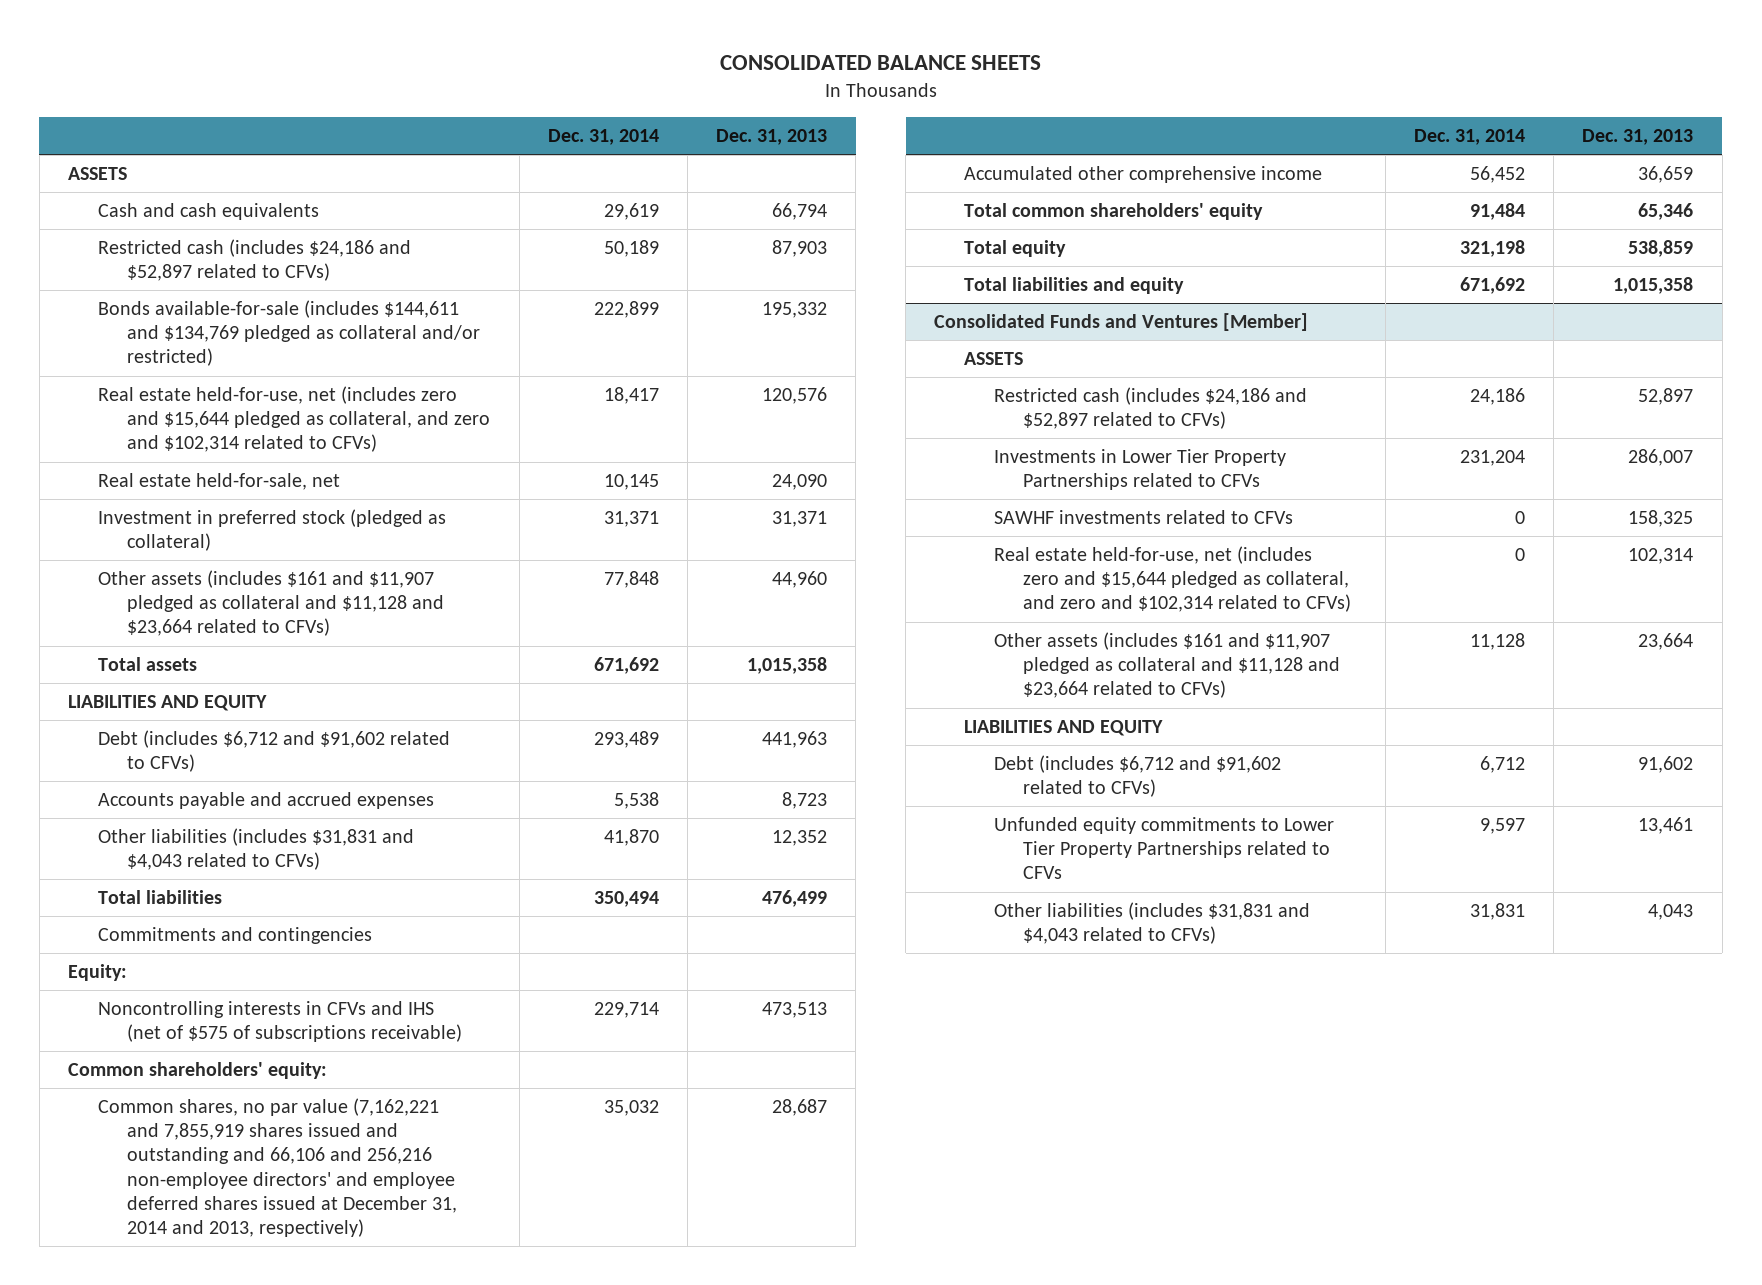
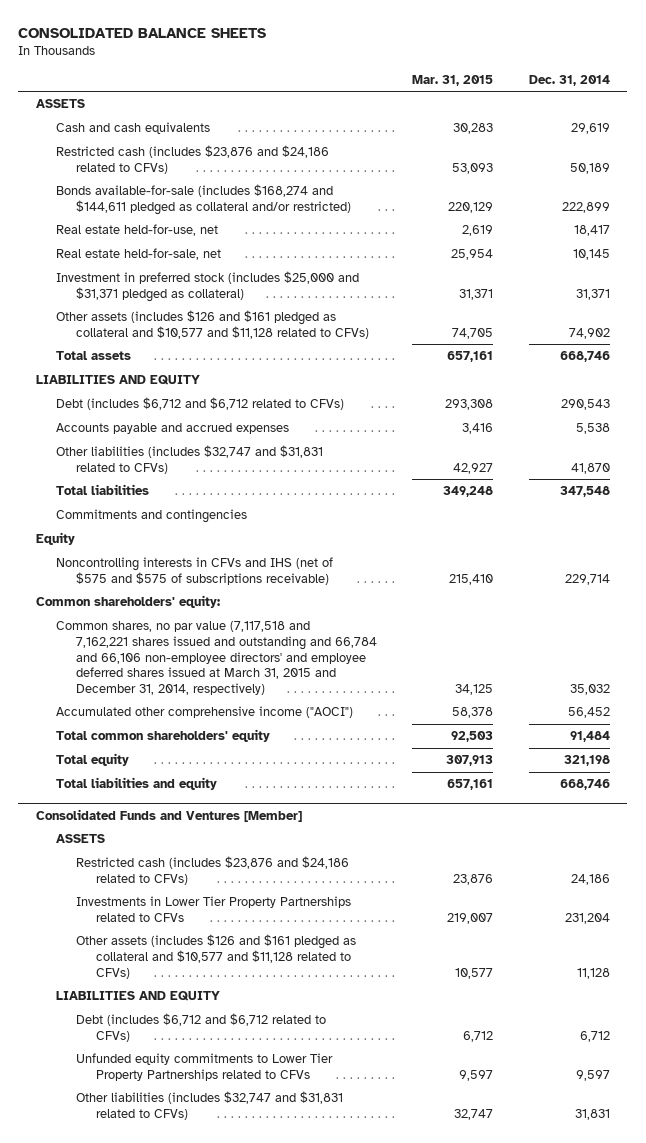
- | Dec. 31, 2014 | Dec. 31, 2013
+ | Mar. 31, 2015 | Dec. 31, 2014
- Restricted cash (includes $24,186 and $52,897 related to CFVs) | 50,189 | 87,903
- Bonds available-for-sale (includes $144,611 and $134,769 pledged as collateral and/or restricted) | 222,899 | 195,332
- Real estate held-for-use, net (includes zero and $15,644 pledged as collateral, and zero and $102,314 related to CFVs) | 18,417 | 120,576
+ Restricted cash (includes $23,876 and $24,186 related to CFVs) | 53,093 | 50,189
+ Bonds available-for-sale (includes $168,274 and $144,611 pledged as collateral and/or restricted) | 220,129 | 222,899
+ Real estate held-for-use, net | 2,619 | 18,417
- Investment in preferred stock (pledged as collateral) | 31,371 | 31,371
- Other assets (includes $161 and $11,907 pledged as collateral and $11,128 and $23,664 related to CFVs) | 77,848 | 44,960
- Total assets | 671,692 | 1,015,358
+ Investment in preferred stock (includes $25,000 and $31,371 pledged as collateral) | 31,371 | 31,371
+ Other assets (includes $126 and $161 pledged as collateral and $10,577 and $11,128 related to CFVs) | 74,705 | 74,902
+ Total assets | 657,161 | 668,746
- Debt (includes $6,712 and $91,602 related to CFVs) | 293,489 | 441,963
+ Debt (includes $6,712 and $6,712 related to CFVs) | 293,308 | 290,543
- Other liabilities (includes $31,831 and $4,043 related to CFVs) | 41,870 | 12,352
- Total liabilities | 350,494 | 476,499
+ Other liabilities (includes $32,747 and $31,831 related to CFVs) | 42,927 | 41,870
+ Total liabilities | 349,248 | 347,548
- Equity:
- Noncontrolling interests in CFVs and IHS (net of $575 of subscriptions receivable) | 229,714 | 473,513
+ Equity
+ Noncontrolling interests in CFVs and IHS (net of $575 and $575 of subscriptions receivable) | 215,410 | 229,714
- Common shares, no par value (7,162,221 and 7,855,919 shares issued and outstanding and 66,106 and 256,216 non-employee directors' and employee deferred shares issued at December 31, 2014 and 2013, respectively) | 35,032 | 28,687
- Accumulated other comprehensive income | 56,452 | 36,659
+ Common shares, no par value (7,117,518 and 7,162,221 shares issued and outstanding and 66,784 and 66,106 non-employee directors' and employee deferred shares issued at March 31, 2015 and December 31, 2014, respectively) | 34,125 | 35,032
+ Accumulated other comprehensive income ("AOCI") | 58,378 | 56,452
- Total liabilities and equity | 671,692 | 1,015,358
+ Total liabilities and equity | 657,161 | 668,746
@ Consolidated Funds and Ventures [Member]
- Restricted cash (includes $24,186 and $52,897 related to CFVs) | 24,186 | 52,897
+ Restricted cash (includes $23,876 and $24,186 related to CFVs) | 23,876 | 24,186
- SAWHF investments related to CFVs | 0 | 158,325
- Real estate held-for-use, net (includes zero and $15,644 pledged as collateral, and zero and $102,314 related to CFVs) | 0 | 102,314
- Other assets (includes $161 and $11,907 pledged as collateral and $11,128 and $23,664 related to CFVs) | 11,128 | 23,664
+ Other assets (includes $126 and $161 pledged as collateral and $10,577 and $11,128 related to CFVs) | 10,577 | 11,128
- Debt (includes $6,712 and $91,602 related to CFVs) | 6,712 | 91,602
+ Debt (includes $6,712 and $6,712 related to CFVs) | 6,712 | 6,712
- Other liabilities (includes $31,831 and $4,043 related to CFVs) | 31,831 | 4,043
+ Other liabilities (includes $32,747 and $31,831 related to CFVs) | 32,747 | 31,831

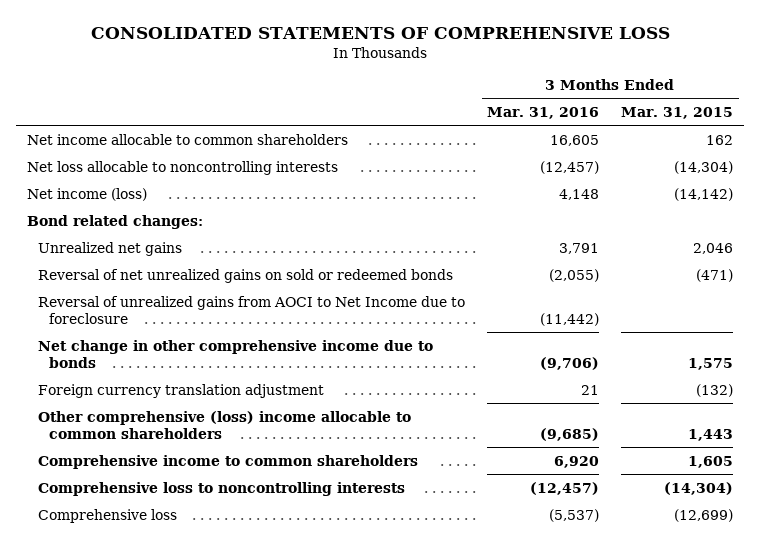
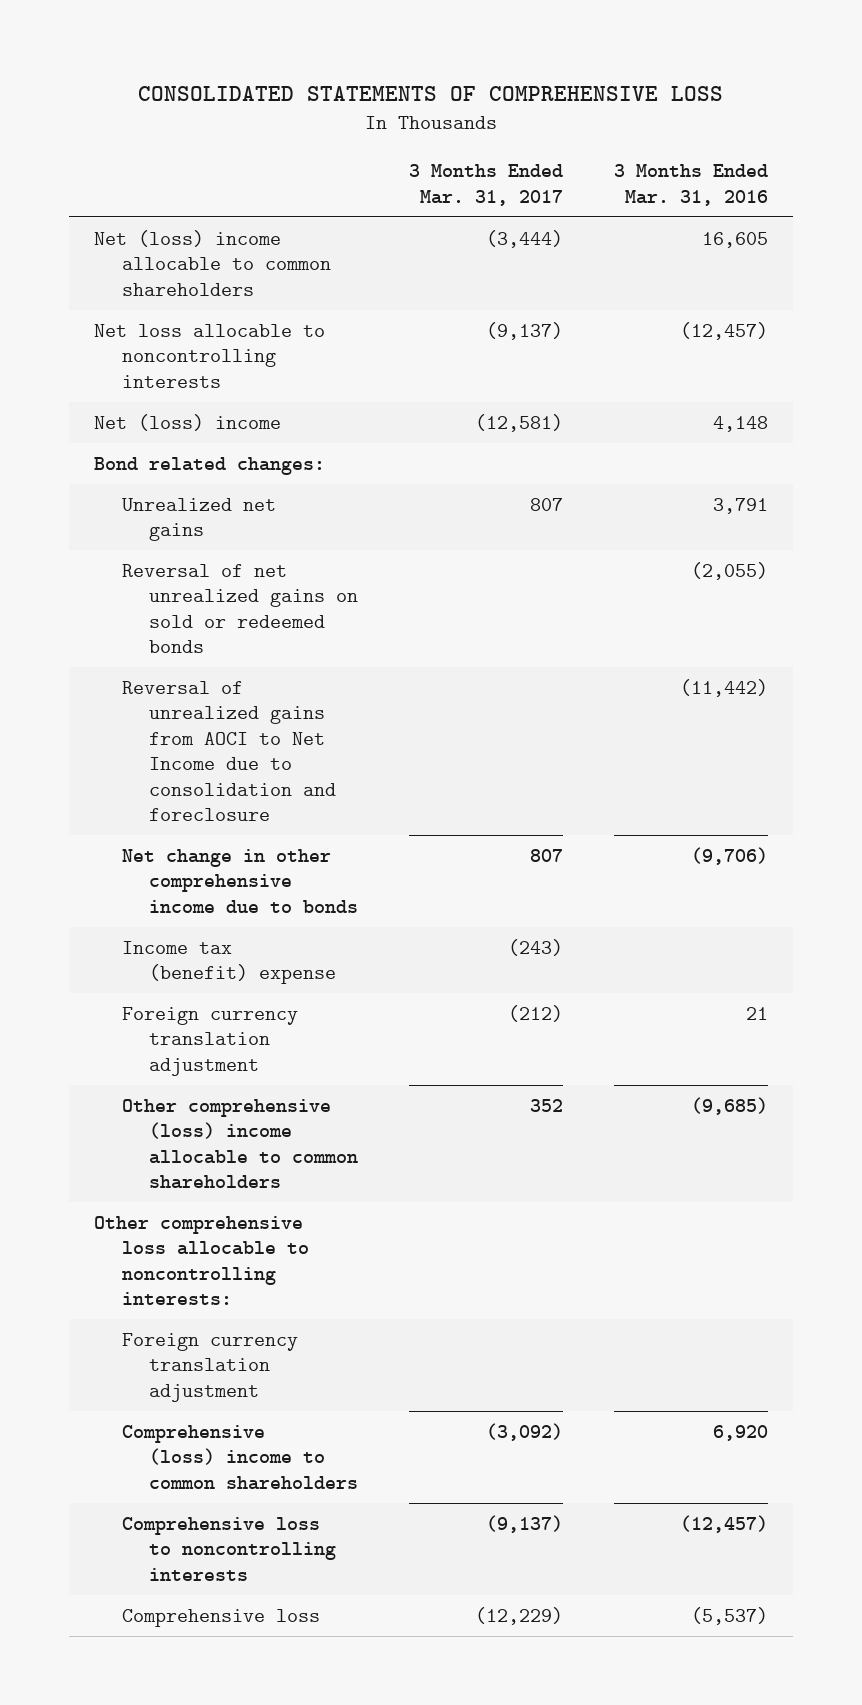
- | 3 Months Ended Mar. 31, 2016 | 3 Months Ended Mar. 31, 2015
+ | 3 Months Ended Mar. 31, 2017 | 3 Months Ended Mar. 31, 2016
- Net income allocable to common shareholders | 16,605 | 162
+ Net (loss) income allocable to common shareholders | (3,444) | 16,605
- Net income (loss) | 4,148 | (14,142)
+ Net (loss) income | (12,581) | 4,148
- Reversal of unrealized gains from AOCI to Net Income due to foreclosure | (11,442) |
+ Reversal of unrealized gains from AOCI to Net Income due to consolidation and foreclosure | | (11,442)
+ Income tax (benefit) expense | (243) |
- Comprehensive income to common shareholders | 6,920 | 1,605
+ Other comprehensive loss allocable to noncontrolling interests:
+ Foreign currency translation adjustment
+ Comprehensive (loss) income to common shareholders | (3,092) | 6,920

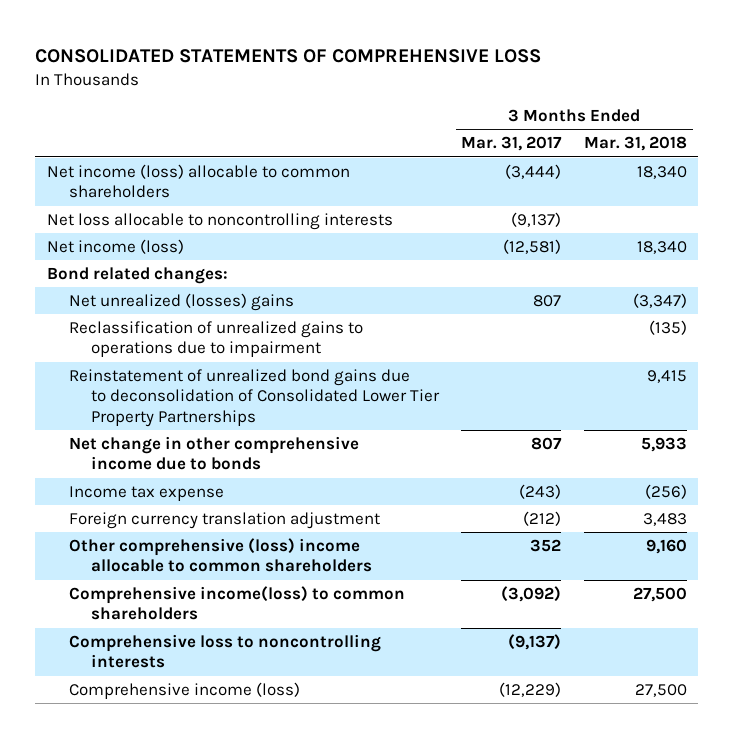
- | 3 Months Ended Mar. 31, 2017 | 3 Months Ended Mar. 31, 2016
+ | 3 Months Ended Mar. 31, 2017 | 3 Months Ended Mar. 31, 2018
- Net (loss) income allocable to common shareholders | (3,444) | 16,605
+ Net income (loss) allocable to common shareholders | (3,444) | 18,340
- Net (loss) income | (12,581) | 4,148
+ Net income (loss) | (12,581) | 18,340
- Unrealized net gains | 807 | 3,791
- Reversal of net unrealized gains on sold or redeemed bonds | | (2,055)
- Reversal of unrealized gains from AOCI to Net Income due to consolidation and foreclosure | | (11,442)
+ Net unrealized (losses) gains | 807 | (3,347)
+ Reclassification of unrealized gains to operations due to impairment | | (135)
+ Reinstatement of unrealized bond gains due to deconsolidation of Consolidated Lower Tier Property Partnerships | | 9,415
- Income tax (benefit) expense | (243) |
+ Income tax expense | (243) | (256)
- Other comprehensive loss allocable to noncontrolling interests:
- Foreign currency translation adjustment
- Comprehensive (loss) income to common shareholders | (3,092) | 6,920
+ Comprehensive income(loss) to common shareholders | (3,092) | 27,500
- Comprehensive loss | (12,229) | (5,537)
+ Comprehensive income (loss) | (12,229) | 27,500

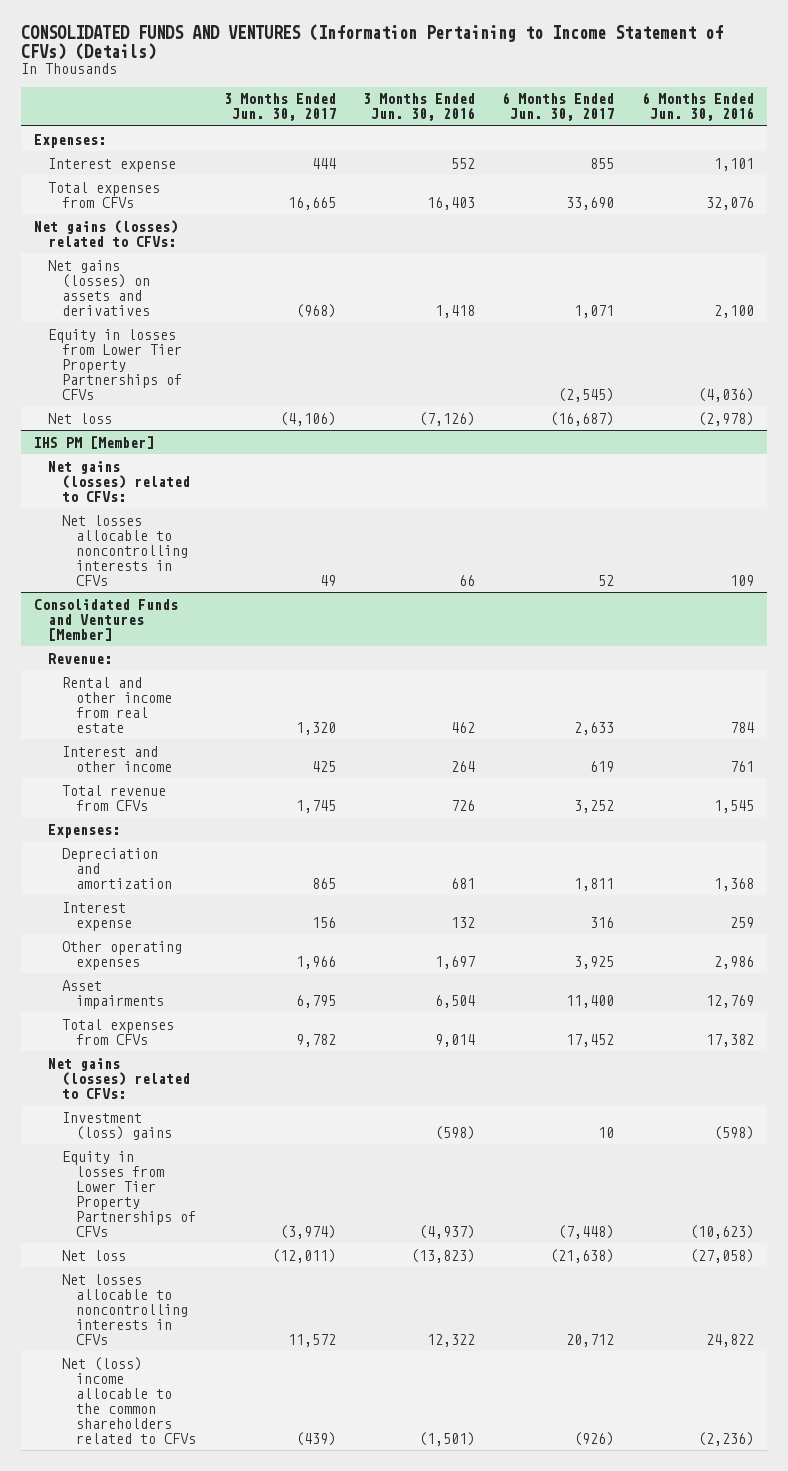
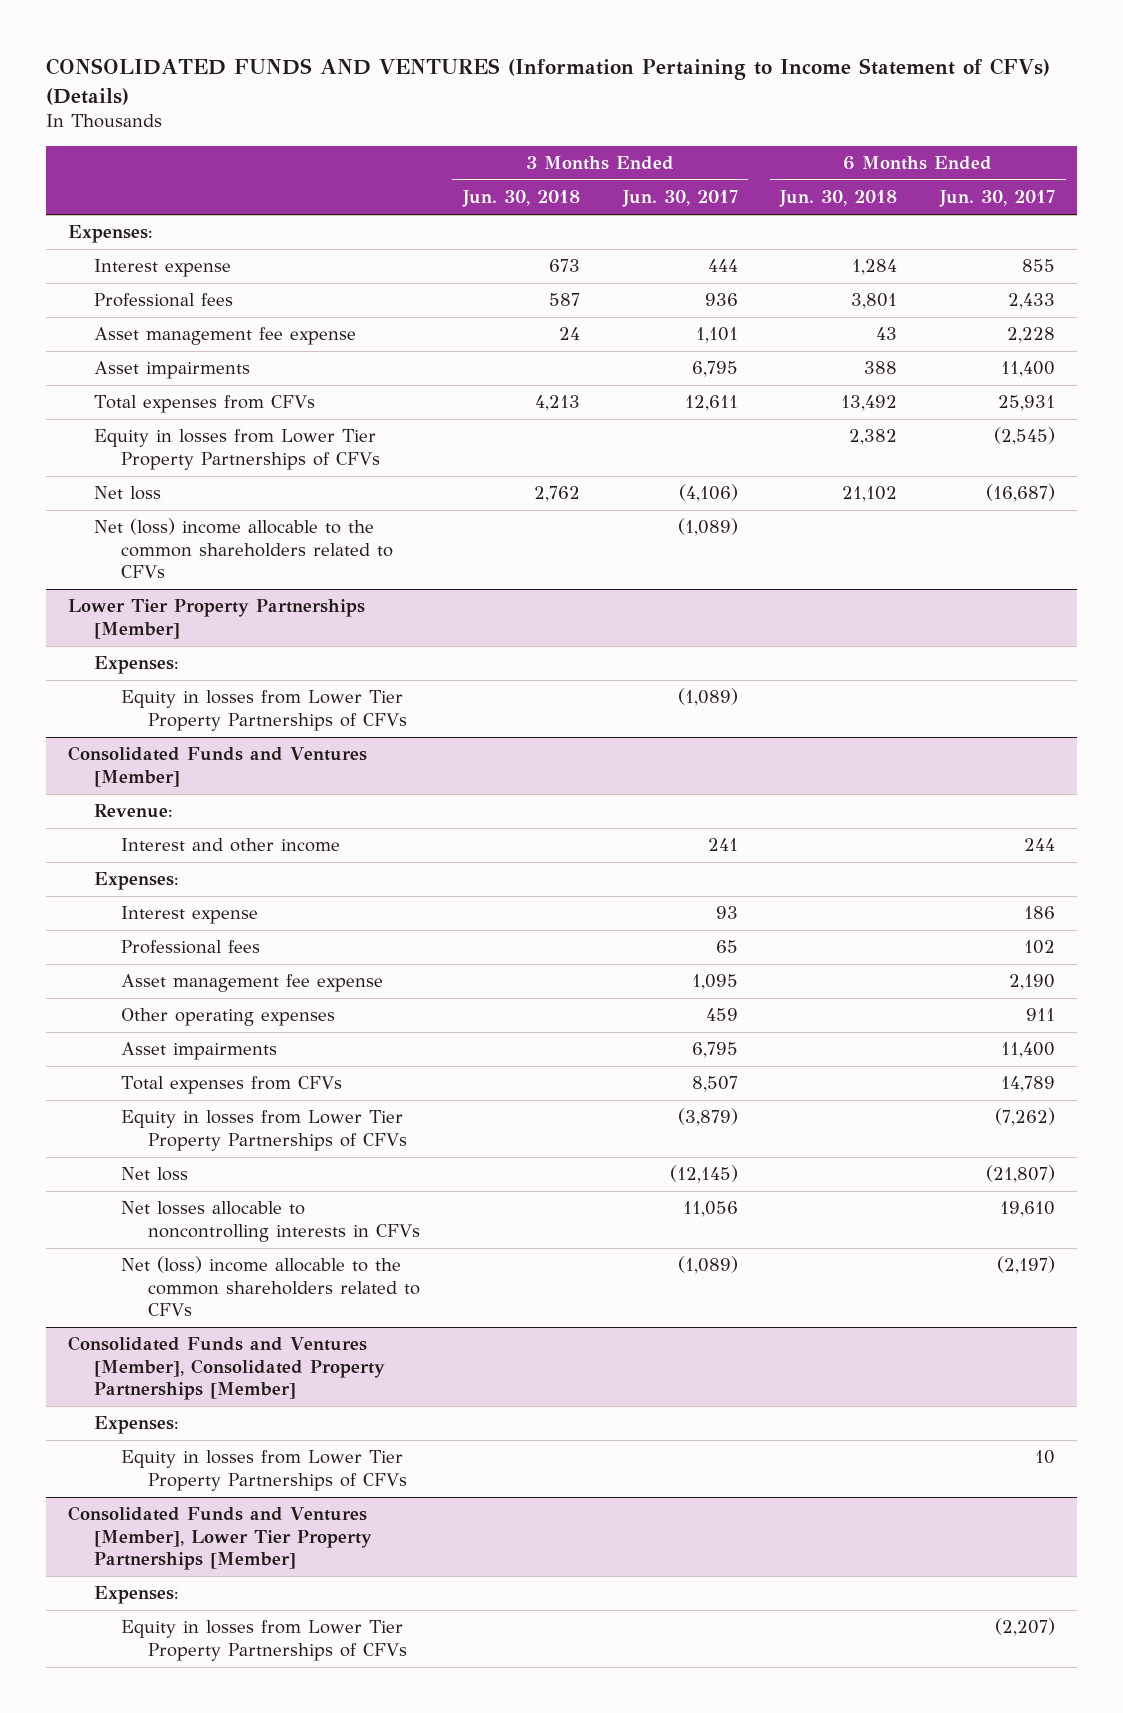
- | 3 Months Ended Jun. 30, 2017 | 3 Months Ended Jun. 30, 2016 | 6 Months Ended Jun. 30, 2017 | 6 Months Ended Jun. 30, 2016
+ | 3 Months Ended Jun. 30, 2018 | 3 Months Ended Jun. 30, 2017 | 6 Months Ended Jun. 30, 2018 | 6 Months Ended Jun. 30, 2017
- Total expenses from CFVs | 16,665 | 16,403 | 33,690 | 32,076
- Net gains (losses) related to CFVs:
- Net gains (losses) on assets and derivatives | (968) | 1,418 | 1,071 | 2,100
+ Professional fees | 587 | 936 | 3,801 | 2,433
+ Asset management fee expense | 24 | 1,101 | 43 | 2,228
+ Asset impairments | | 6,795 | 388 | 11,400
+ Total expenses from CFVs | 4,213 | 12,611 | 13,492 | 25,931
- IHS PM [Member]
- Net gains (losses) related to CFVs:
- Net losses allocable to noncontrolling interests in CFVs | 49 | 66 | 52 | 109
+ Net (loss) income allocable to the common shareholders related to CFVs | | (1,089) | |
+ Lower Tier Property Partnerships [Member]
+ Expenses:
+ Equity in losses from Lower Tier Property Partnerships of CFVs | | (1,089) | |
@ Consolidated Funds and Ventures [Member]
- Rental and other income from real estate | 1,320 | 462 | 2,633 | 784
- Interest and other income | 425 | 264 | 619 | 761
- Total revenue from CFVs | 1,745 | 726 | 3,252 | 1,545
+ Interest and other income | | 241 | | 244
- Depreciation and amortization | 865 | 681 | 1,811 | 1,368
- Interest expense | 156 | 132 | 316 | 259
- Other operating expenses | 1,966 | 1,697 | 3,925 | 2,986
+ Interest expense | | 93 | | 186
+ Professional fees | | 65 | | 102
+ Asset management fee expense | | 1,095 | | 2,190
+ Other operating expenses | | 459 | | 911
- Total expenses from CFVs | 9,782 | 9,014 | 17,452 | 17,382
- Net gains (losses) related to CFVs:
- Investment (loss) gains | | (598) | 10 | (598)
- Equity in losses from Lower Tier Property Partnerships of CFVs | (3,974) | (4,937) | (7,448) | (10,623)
- Net loss | (12,011) | (13,823) | (21,638) | (27,058)
- Net losses allocable to noncontrolling interests in CFVs | 11,572 | 12,322 | 20,712 | 24,822
- Net (loss) income allocable to the common shareholders related to CFVs | (439) | (1,501) | (926) | (2,236)
+ Total expenses from CFVs | | 8,507 | | 14,789
+ Equity in losses from Lower Tier Property Partnerships of CFVs | | (3,879) | | (7,262)
+ Net loss | | (12,145) | | (21,807)
+ Net losses allocable to noncontrolling interests in CFVs | | 11,056 | | 19,610
+ Net (loss) income allocable to the common shareholders related to CFVs | | (1,089) | | (2,197)
+ Consolidated Funds and Ventures [Member], Consolidated Property Partnerships [Member]
+ Expenses:
+ Equity in losses from Lower Tier Property Partnerships of CFVs | | | | 10
+ Consolidated Funds and Ventures [Member], Lower Tier Property Partnerships [Member]
+ Expenses:
+ Equity in losses from Lower Tier Property Partnerships of CFVs | | | | (2,207)

